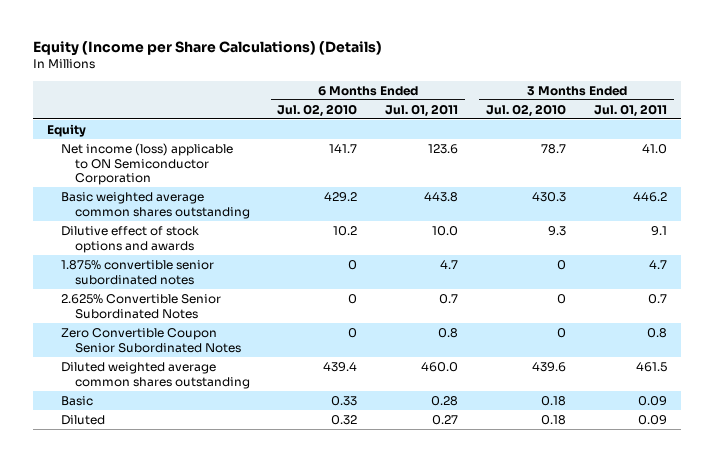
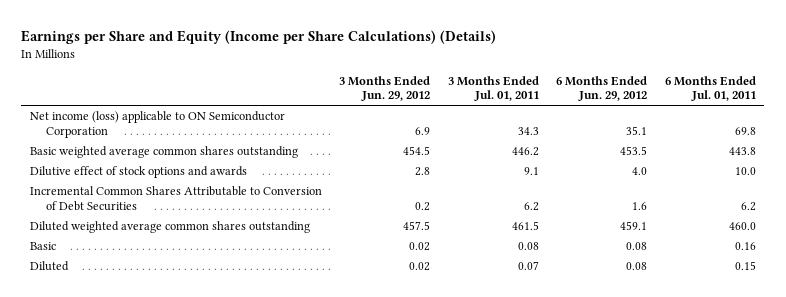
- Equity (Income per Share Calculations) (Details)
+ Earnings per Share and Equity (Income per Share Calculations) (Details)
- | 6 Months Ended Jul. 02, 2010 | 6 Months Ended Jul. 01, 2011 | 3 Months Ended Jul. 02, 2010 | 3 Months Ended Jul. 01, 2011
+ | 3 Months Ended Jun. 29, 2012 | 3 Months Ended Jul. 01, 2011 | 6 Months Ended Jun. 29, 2012 | 6 Months Ended Jul. 01, 2011
- Equity
- Net income (loss) applicable to ON Semiconductor Corporation | 141.7 | 123.6 | 78.7 | 41.0
+ Net income (loss) applicable to ON Semiconductor Corporation | 6.9 | 34.3 | 35.1 | 69.8
- 1.875% convertible senior subordinated notes | 0 | 4.7 | 0 | 4.7
- 2.625% Convertible Senior Subordinated Notes | 0 | 0.7 | 0 | 0.7
- Zero Convertible Coupon Senior Subordinated Notes | 0 | 0.8 | 0 | 0.8
+ Incremental Common Shares Attributable to Conversion of Debt Securities | 0.2 | 6.2 | 1.6 | 6.2
- Basic | 0.33 | 0.28 | 0.18 | 0.09
- Diluted | 0.32 | 0.27 | 0.18 | 0.09
+ Basic | 0.02 | 0.08 | 0.08 | 0.16
+ Diluted | 0.02 | 0.07 | 0.08 | 0.15

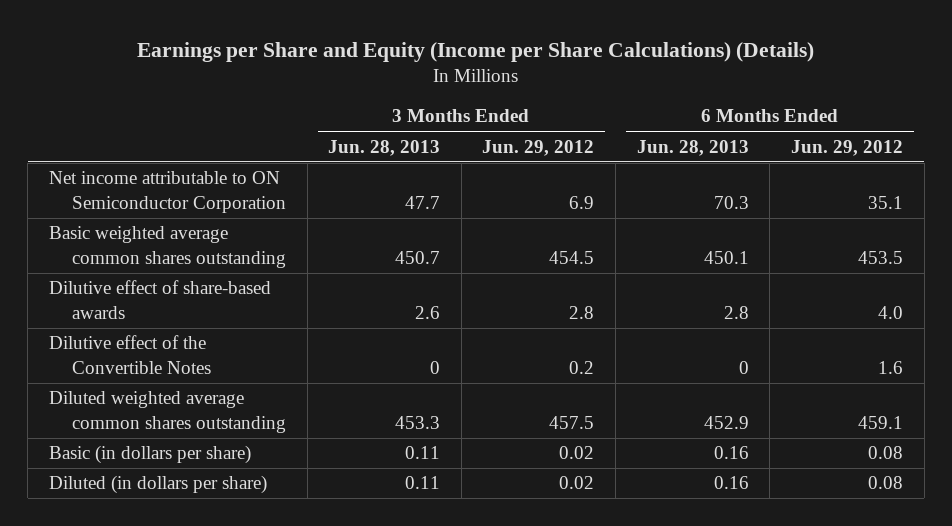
- | 3 Months Ended Jun. 29, 2012 | 3 Months Ended Jul. 01, 2011 | 6 Months Ended Jun. 29, 2012 | 6 Months Ended Jul. 01, 2011
+ | 3 Months Ended Jun. 28, 2013 | 3 Months Ended Jun. 29, 2012 | 6 Months Ended Jun. 28, 2013 | 6 Months Ended Jun. 29, 2012
- Net income (loss) applicable to ON Semiconductor Corporation | 6.9 | 34.3 | 35.1 | 69.8
+ Net income attributable to ON Semiconductor Corporation | 47.7 | 6.9 | 70.3 | 35.1
- Dilutive effect of stock options and awards | 2.8 | 9.1 | 4.0 | 10.0
- Incremental Common Shares Attributable to Conversion of Debt Securities | 0.2 | 6.2 | 1.6 | 6.2
+ Dilutive effect of share-based awards | 2.6 | 2.8 | 2.8 | 4.0
+ Dilutive effect of the Convertible Notes | 0 | 0.2 | 0 | 1.6
- Basic | 0.02 | 0.08 | 0.08 | 0.16
- Diluted | 0.02 | 0.07 | 0.08 | 0.15
+ Basic (in dollars per share) | 0.11 | 0.02 | 0.16 | 0.08
+ Diluted (in dollars per share) | 0.11 | 0.02 | 0.16 | 0.08

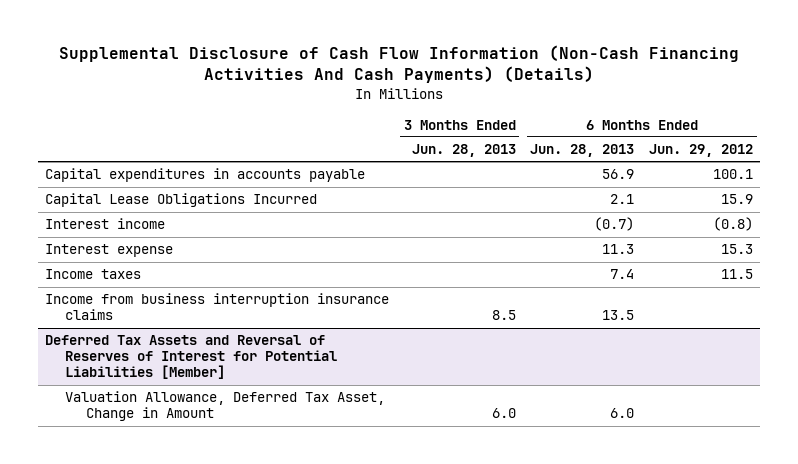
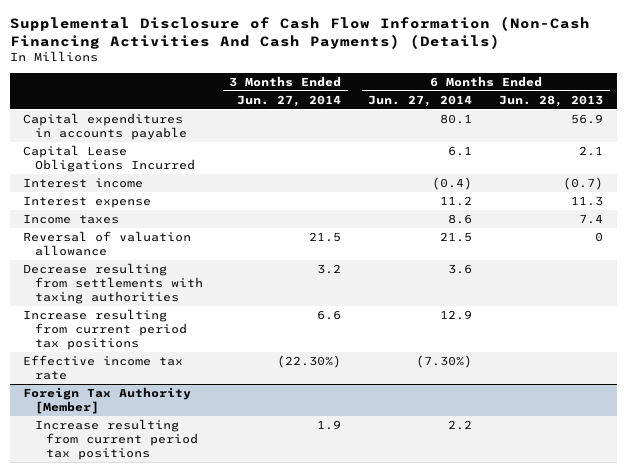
- | 3 Months Ended Jun. 28, 2013 | 6 Months Ended Jun. 28, 2013 | 6 Months Ended Jun. 29, 2012
+ | 3 Months Ended Jun. 27, 2014 | 6 Months Ended Jun. 27, 2014 | 6 Months Ended Jun. 28, 2013
- Income from business interruption insurance claims | 8.5 | 13.5 |
- Deferred Tax Assets and Reversal of Reserves of Interest for Potential Liabilities [Member]
- Valuation Allowance, Deferred Tax Asset, Change in Amount | 6.0 | 6.0 |
+ Reversal of valuation allowance | 21.5 | 21.5 | 0
+ Decrease resulting from settlements with taxing authorities | 3.2 | 3.6 |
+ Increase resulting from current period tax positions | 6.6 | 12.9 |
+ Effective income tax rate | (22.30%) | (7.30%) |
+ Foreign Tax Authority [Member]
+ Increase resulting from current period tax positions | 1.9 | 2.2 |

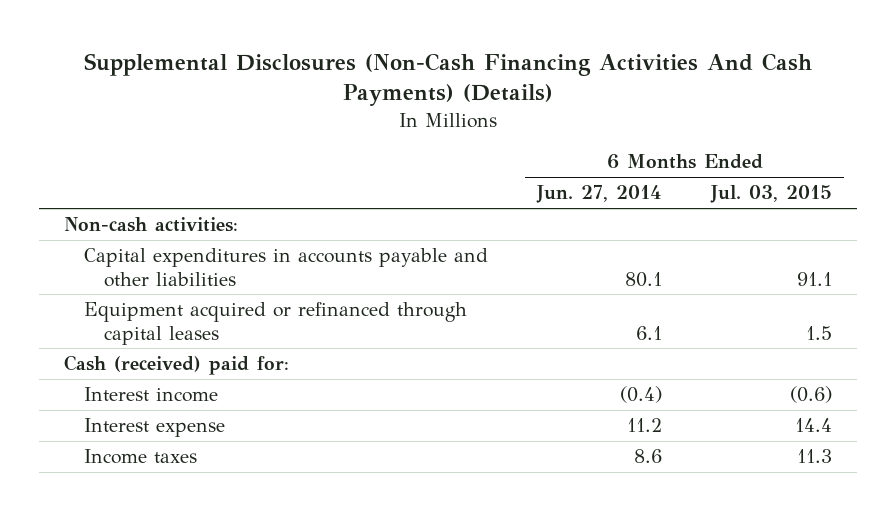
- Supplemental Disclosure of Cash Flow Information (Non-Cash Financing Activities And Cash Payments) (Details)
+ Supplemental Disclosures (Non-Cash Financing Activities And Cash Payments) (Details)
- | 3 Months Ended Jun. 27, 2014 | 6 Months Ended Jun. 27, 2014 | 6 Months Ended Jun. 28, 2013
+ | 6 Months Ended Jun. 27, 2014 | 6 Months Ended Jul. 03, 2015
- Capital expenditures in accounts payable | | 80.1 | 56.9
- Capital Lease Obligations Incurred | | 6.1 | 2.1
+ Non-cash activities:
+ Capital expenditures in accounts payable and other liabilities | 80.1 | 91.1
+ Equipment acquired or refinanced through capital leases | 6.1 | 1.5
+ Cash (received) paid for:
- Reversal of valuation allowance | 21.5 | 21.5 | 0
- Decrease resulting from settlements with taxing authorities | 3.2 | 3.6 |
- Increase resulting from current period tax positions | 6.6 | 12.9 |
- Effective income tax rate | (22.30%) | (7.30%) |
- Foreign Tax Authority [Member]
- Increase resulting from current period tax positions | 1.9 | 2.2 |

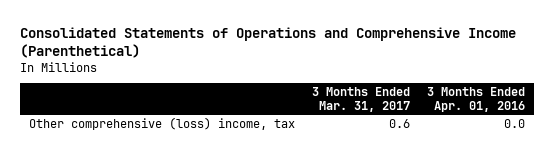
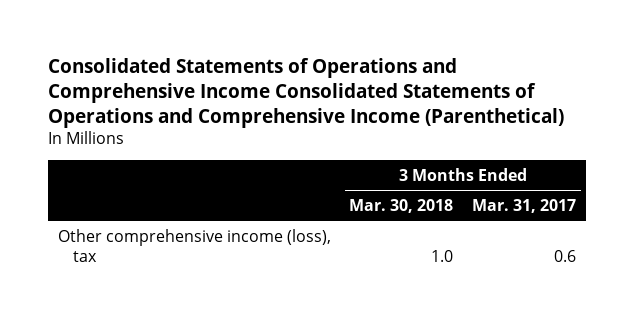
- Consolidated Statements of Operations and Comprehensive Income (Parenthetical)
+ Consolidated Statements of Operations and Comprehensive Income Consolidated Statements of Operations and Comprehensive Income (Parenthetical)
- | 3 Months Ended Mar. 31, 2017 | 3 Months Ended Apr. 01, 2016
+ | 3 Months Ended Mar. 30, 2018 | 3 Months Ended Mar. 31, 2017
- Other comprehensive (loss) income, tax | 0.6 | 0.0
+ Other comprehensive income (loss), tax | 1.0 | 0.6

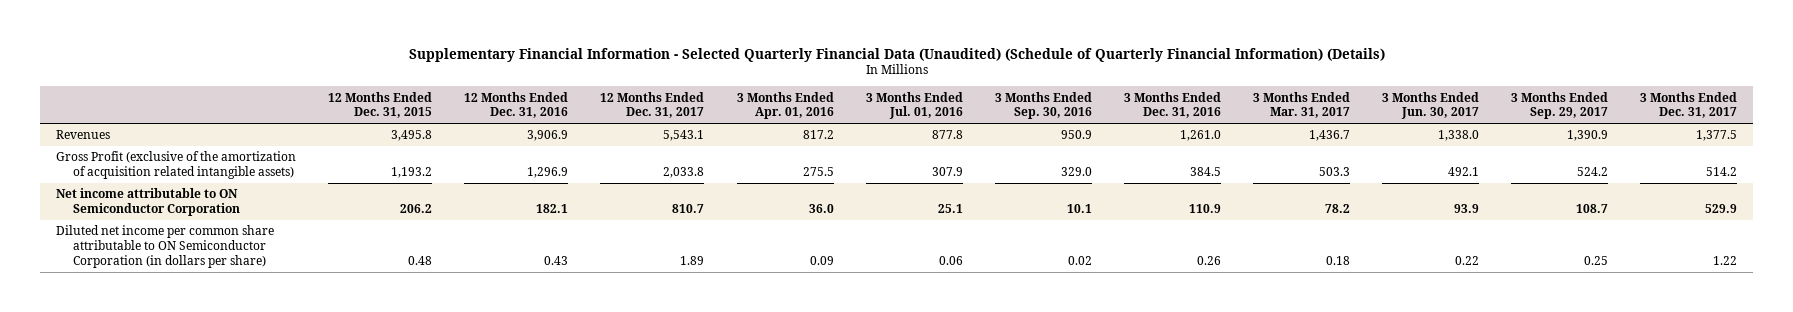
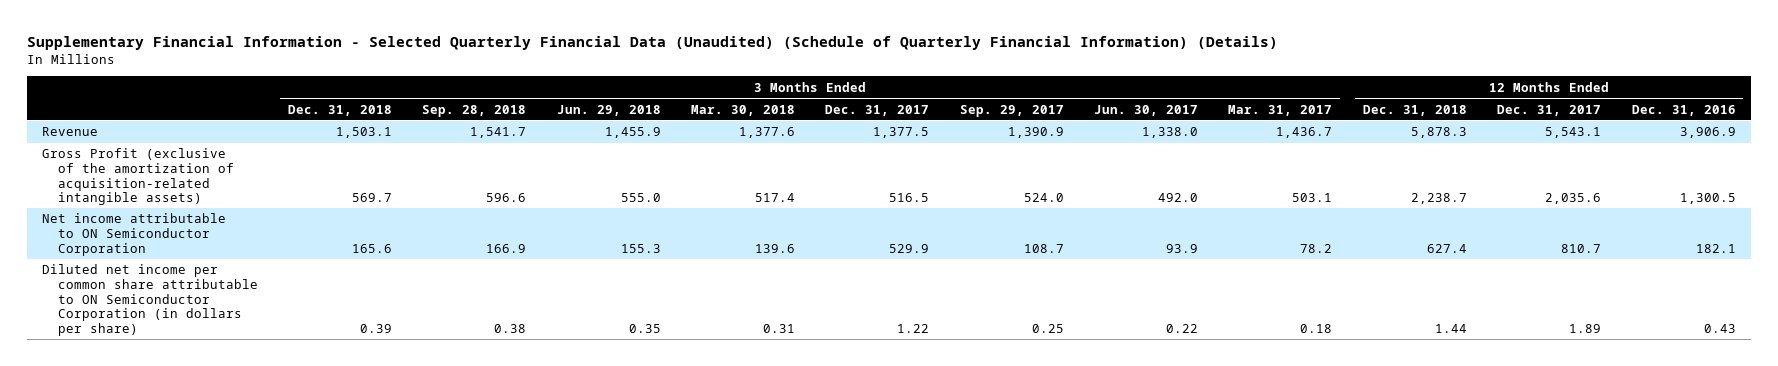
- | 12 Months Ended Dec. 31, 2015 | 12 Months Ended Dec. 31, 2016 | 12 Months Ended Dec. 31, 2017 | 3 Months Ended Apr. 01, 2016 | 3 Months Ended Jul. 01, 2016 | 3 Months Ended Sep. 30, 2016 | 3 Months Ended Dec. 31, 2016 | 3 Months Ended Mar. 31, 2017 | 3 Months Ended Jun. 30, 2017 | 3 Months Ended Sep. 29, 2017 | 3 Months Ended Dec. 31, 2017
+ | 3 Months Ended Dec. 31, 2018 | 3 Months Ended Sep. 28, 2018 | 3 Months Ended Jun. 29, 2018 | 3 Months Ended Mar. 30, 2018 | 3 Months Ended Dec. 31, 2017 | 3 Months Ended Sep. 29, 2017 | 3 Months Ended Jun. 30, 2017 | 3 Months Ended Mar. 31, 2017 | 12 Months Ended Dec. 31, 2018 | 12 Months Ended Dec. 31, 2017 | 12 Months Ended Dec. 31, 2016
- Revenues | 3,495.8 | 3,906.9 | 5,543.1 | 817.2 | 877.8 | 950.9 | 1,261.0 | 1,436.7 | 1,338.0 | 1,390.9 | 1,377.5
- Gross Profit (exclusive of the amortization of acquisition related intangible assets) | 1,193.2 | 1,296.9 | 2,033.8 | 275.5 | 307.9 | 329.0 | 384.5 | 503.3 | 492.1 | 524.2 | 514.2
+ Revenue | 1,503.1 | 1,541.7 | 1,455.9 | 1,377.6 | 1,377.5 | 1,390.9 | 1,338.0 | 1,436.7 | 5,878.3 | 5,543.1 | 3,906.9
+ Gross Profit (exclusive of the amortization of acquisition-related intangible assets) | 569.7 | 596.6 | 555.0 | 517.4 | 516.5 | 524.0 | 492.0 | 503.1 | 2,238.7 | 2,035.6 | 1,300.5

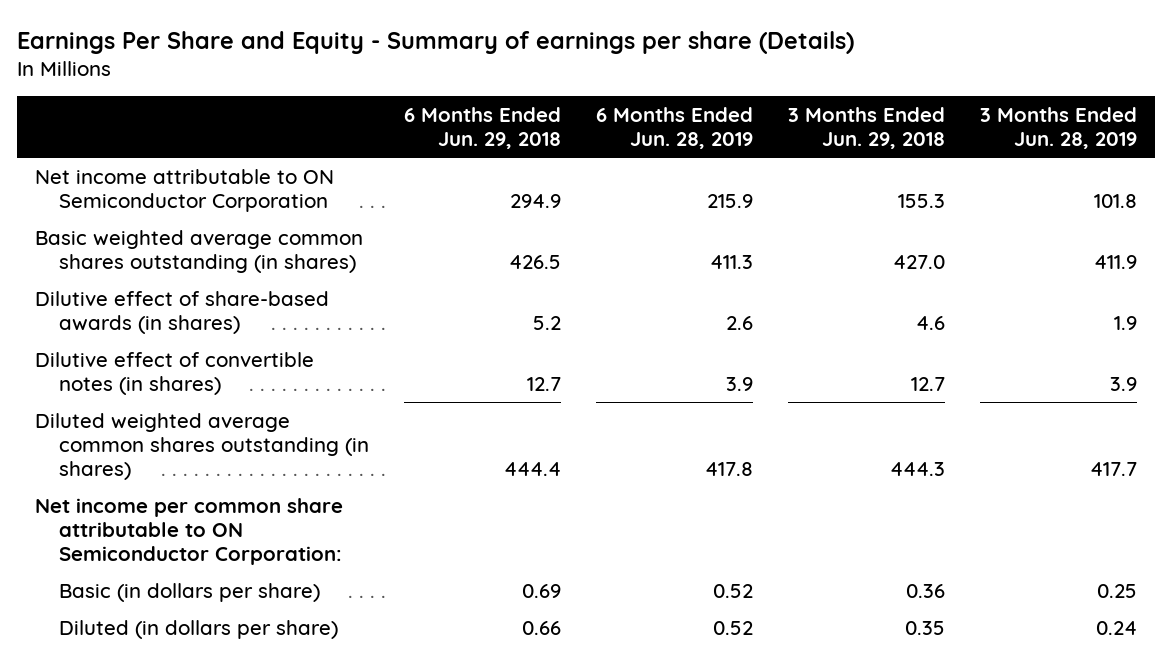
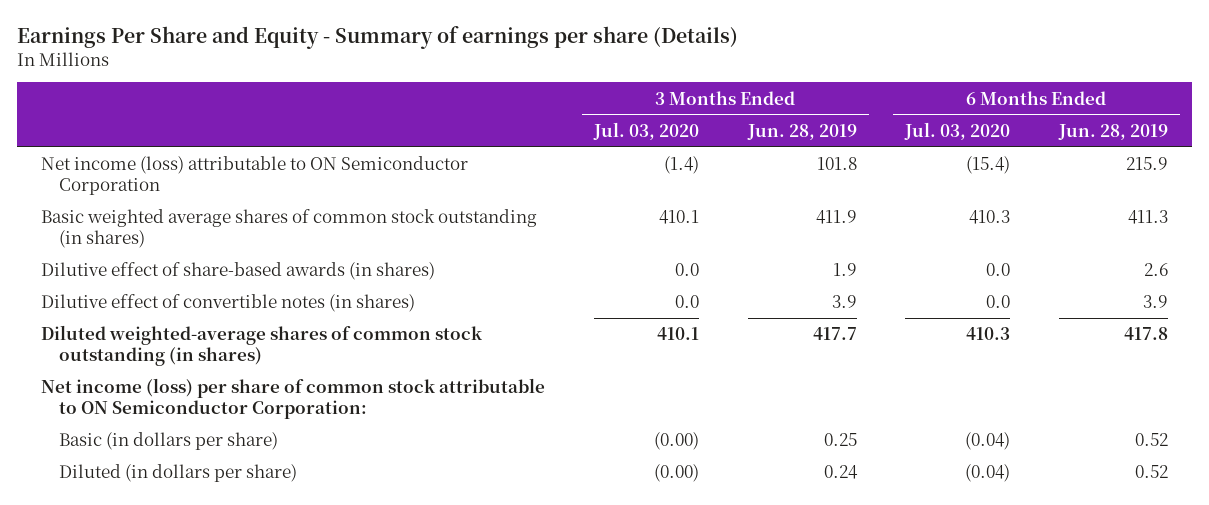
- | 6 Months Ended Jun. 29, 2018 | 6 Months Ended Jun. 28, 2019 | 3 Months Ended Jun. 29, 2018 | 3 Months Ended Jun. 28, 2019
+ | 3 Months Ended Jul. 03, 2020 | 3 Months Ended Jun. 28, 2019 | 6 Months Ended Jul. 03, 2020 | 6 Months Ended Jun. 28, 2019
- Net income attributable to ON Semiconductor Corporation | 294.9 | 215.9 | 155.3 | 101.8
- Basic weighted average common shares outstanding (in shares) | 426.5 | 411.3 | 427.0 | 411.9
+ Net income (loss) attributable to ON Semiconductor Corporation | (1.4) | 101.8 | (15.4) | 215.9
+ Basic weighted average shares of common stock outstanding (in shares) | 410.1 | 411.9 | 410.3 | 411.3
- Diluted weighted average common shares outstanding (in shares) | 444.4 | 417.8 | 444.3 | 417.7
- Net income per common share attributable to ON Semiconductor Corporation:
+ Diluted weighted-average shares of common stock outstanding (in shares) | 410.1 | 417.7 | 410.3 | 417.8
+ Net income (loss) per share of common stock attributable to ON Semiconductor Corporation:

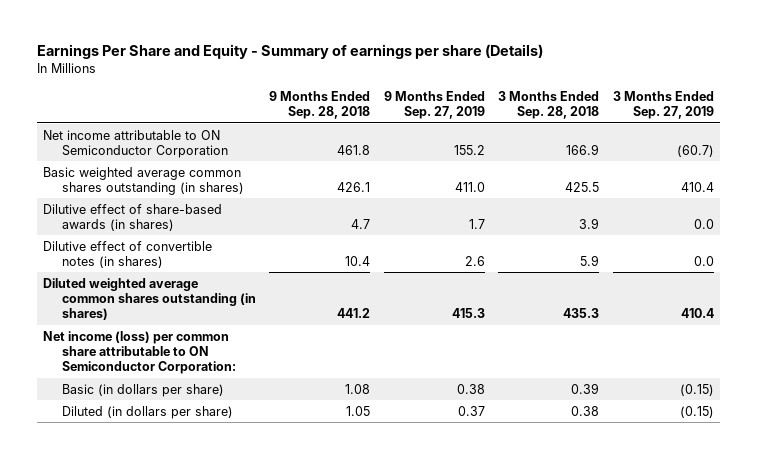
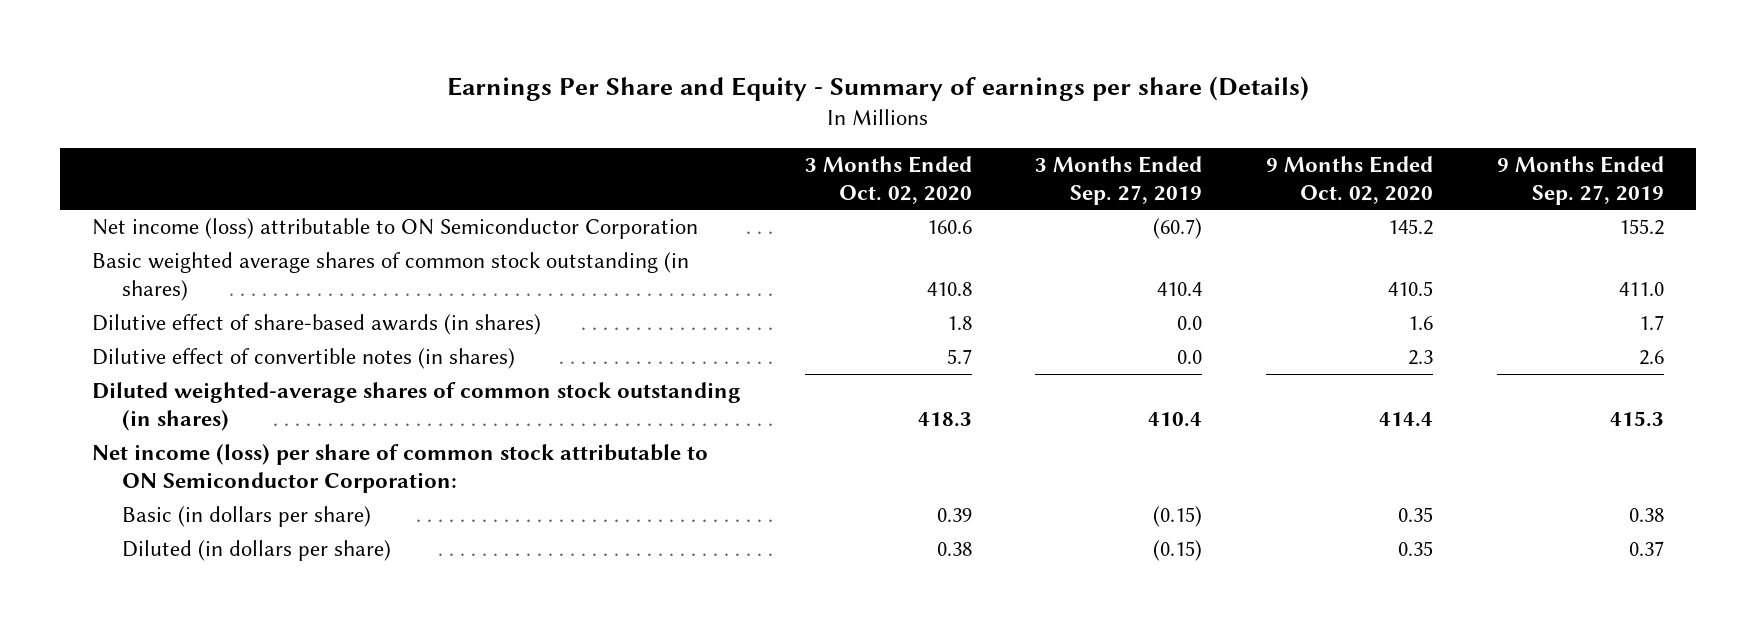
- | 9 Months Ended Sep. 28, 2018 | 9 Months Ended Sep. 27, 2019 | 3 Months Ended Sep. 28, 2018 | 3 Months Ended Sep. 27, 2019
+ | 3 Months Ended Oct. 02, 2020 | 3 Months Ended Sep. 27, 2019 | 9 Months Ended Oct. 02, 2020 | 9 Months Ended Sep. 27, 2019
- Net income attributable to ON Semiconductor Corporation | 461.8 | 155.2 | 166.9 | (60.7)
- Basic weighted average common shares outstanding (in shares) | 426.1 | 411.0 | 425.5 | 410.4
+ Net income (loss) attributable to ON Semiconductor Corporation | 160.6 | (60.7) | 145.2 | 155.2
+ Basic weighted average shares of common stock outstanding (in shares) | 410.8 | 410.4 | 410.5 | 411.0
- Diluted weighted average common shares outstanding (in shares) | 441.2 | 415.3 | 435.3 | 410.4
- Net income (loss) per common share attributable to ON Semiconductor Corporation:
+ Diluted weighted-average shares of common stock outstanding (in shares) | 418.3 | 410.4 | 414.4 | 415.3
+ Net income (loss) per share of common stock attributable to ON Semiconductor Corporation:

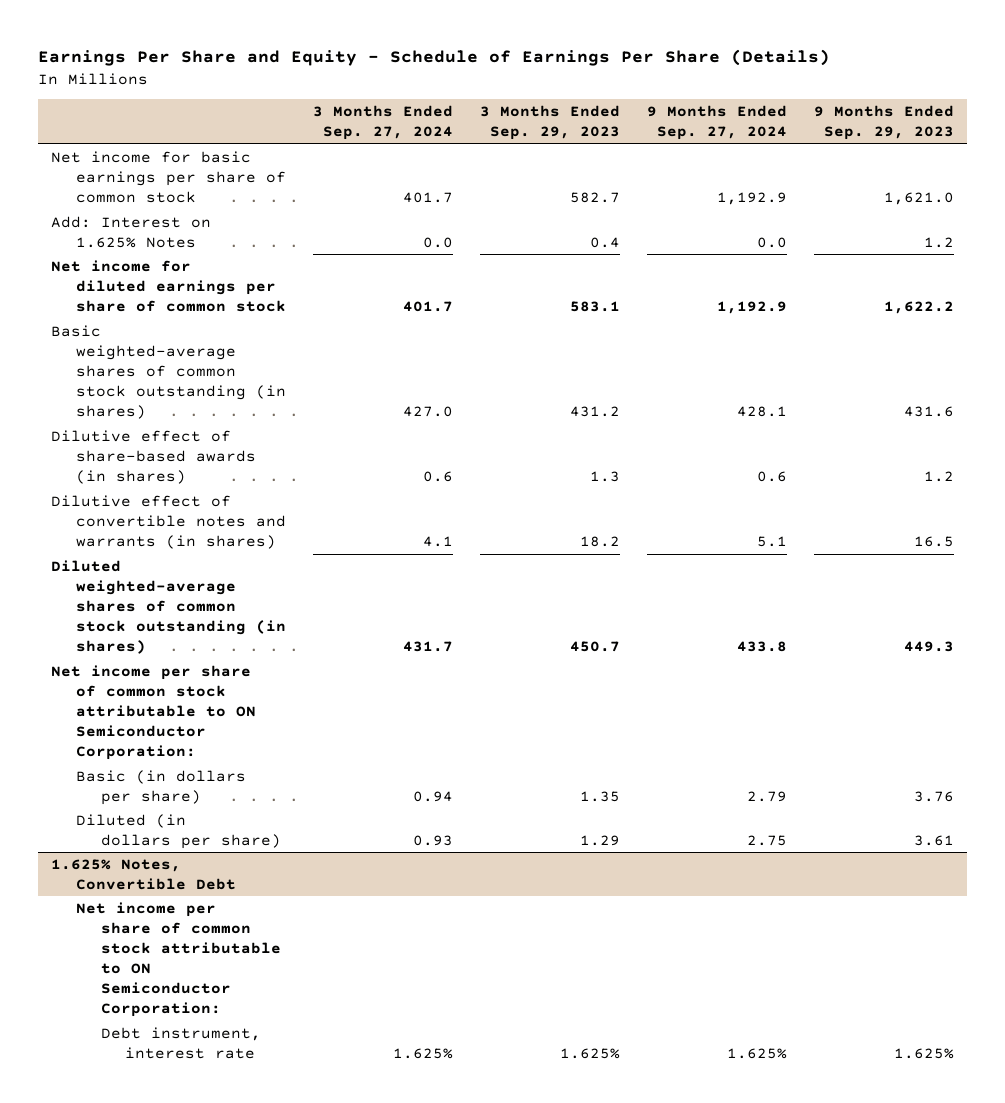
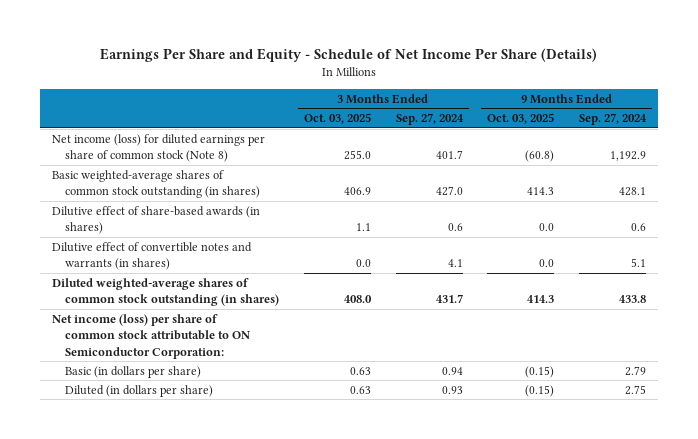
- Earnings Per Share and Equity - Schedule of Earnings Per Share (Details)
+ Earnings Per Share and Equity - Schedule of Net Income Per Share (Details)
- | 3 Months Ended Sep. 27, 2024 | 3 Months Ended Sep. 29, 2023 | 9 Months Ended Sep. 27, 2024 | 9 Months Ended Sep. 29, 2023
+ | 3 Months Ended Oct. 03, 2025 | 3 Months Ended Sep. 27, 2024 | 9 Months Ended Oct. 03, 2025 | 9 Months Ended Sep. 27, 2024
- Net income for basic earnings per share of common stock | 401.7 | 582.7 | 1,192.9 | 1,621.0
- Add: Interest on 1.625% Notes | 0.0 | 0.4 | 0.0 | 1.2
- Net income for diluted earnings per share of common stock | 401.7 | 583.1 | 1,192.9 | 1,622.2
+ Net income (loss) for diluted earnings per share of common stock (Note 8) | 255.0 | 401.7 | (60.8) | 1,192.9
- Net income per share of common stock attributable to ON Semiconductor Corporation:
+ Net income (loss) per share of common stock attributable to ON Semiconductor Corporation:
- 1.625% Notes, Convertible Debt
- Net income per share of common stock attributable to ON Semiconductor Corporation:
- Debt instrument, interest rate | 1.625% | 1.625% | 1.625% | 1.625%

